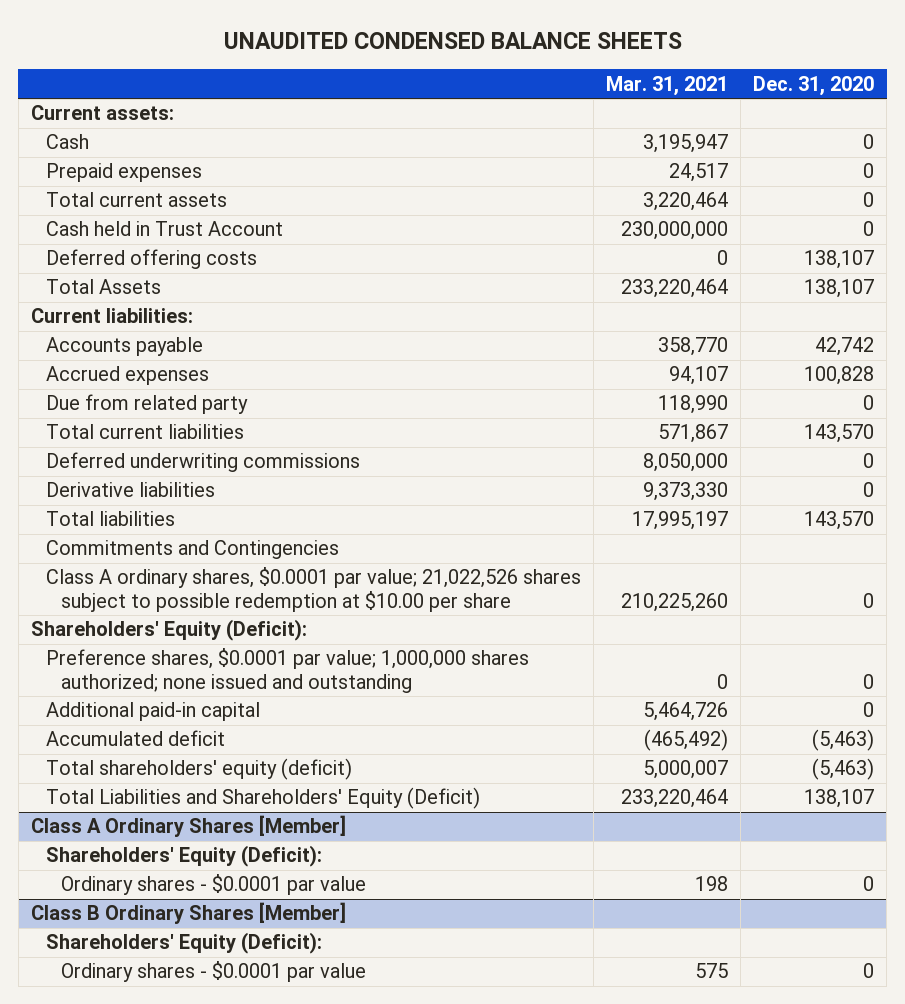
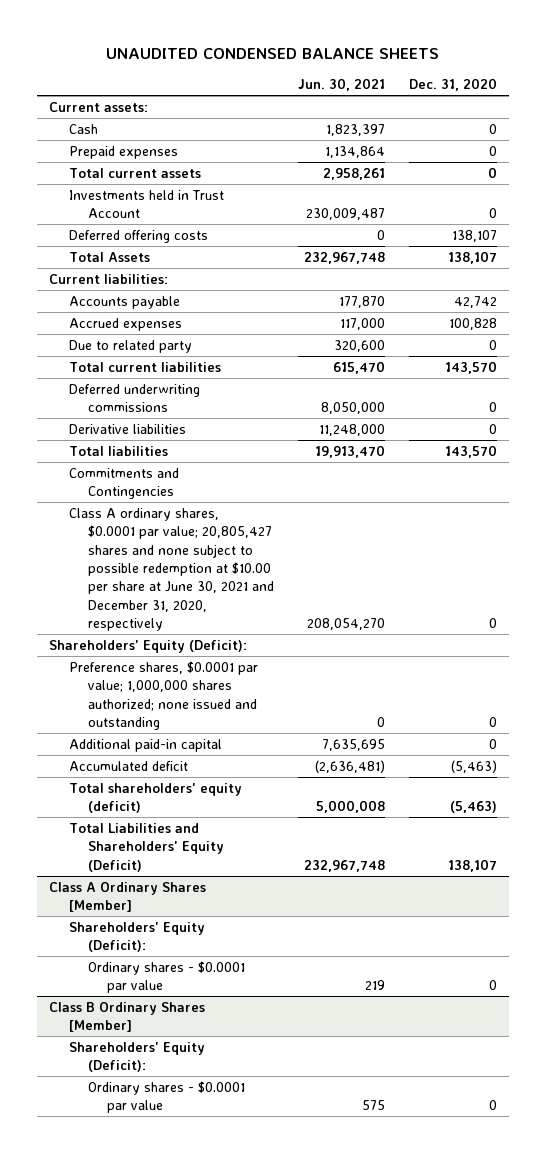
- | Mar. 31, 2021 | Dec. 31, 2020
+ | Jun. 30, 2021 | Dec. 31, 2020
- Cash held in Trust Account | 230,000,000 | 0
+ Investments held in Trust Account | 230,009,487 | 0
- Due from related party | 118,990 | 0
+ Due to related party | 320,600 | 0
- Class A ordinary shares, $0.0001 par value; 21,022,526 shares subject to possible redemption at $10.00 per share | 210,225,260 | 0
+ Class A ordinary shares, $0.0001 par value; 20,805,427 shares and none subject to possible redemption at $10.00 per share at June 30, 2021 and December 31, 2020, respectively | 208,054,270 | 0

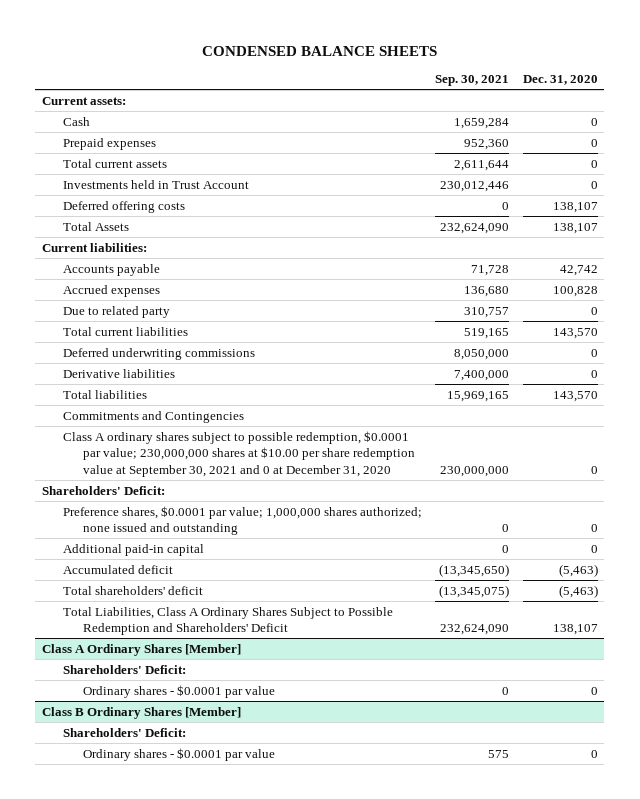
- UNAUDITED CONDENSED BALANCE SHEETS
+ CONDENSED BALANCE SHEETS
- | Jun. 30, 2021 | Dec. 31, 2020
+ | Sep. 30, 2021 | Dec. 31, 2020
- Class A ordinary shares, $0.0001 par value; 20,805,427 shares and none subject to possible redemption at $10.00 per share at June 30, 2021 and December 31, 2020, respectively | 208,054,270 | 0
- Shareholders' Equity (Deficit):
+ Class A ordinary shares subject to possible redemption, $0.0001 par value; 230,000,000 shares at $10.00 per share redemption value at September 30, 2021 and 0 at December 31, 2020 | 230,000,000 | 0
+ Shareholders' Deficit:
- Total shareholders' equity (deficit) | 5,000,008 | (5,463)
- Total Liabilities and Shareholders' Equity (Deficit) | 232,967,748 | 138,107
+ Total shareholders' deficit | (13,345,075) | (5,463)
+ Total Liabilities, Class A Ordinary Shares Subject to Possible Redemption and Shareholders' Deficit | 232,624,090 | 138,107
@ Class A Ordinary Shares [Member]
- Shareholders' Equity (Deficit):
+ Shareholders' Deficit:
@ Class B Ordinary Shares [Member]
- Shareholders' Equity (Deficit):
+ Shareholders' Deficit:

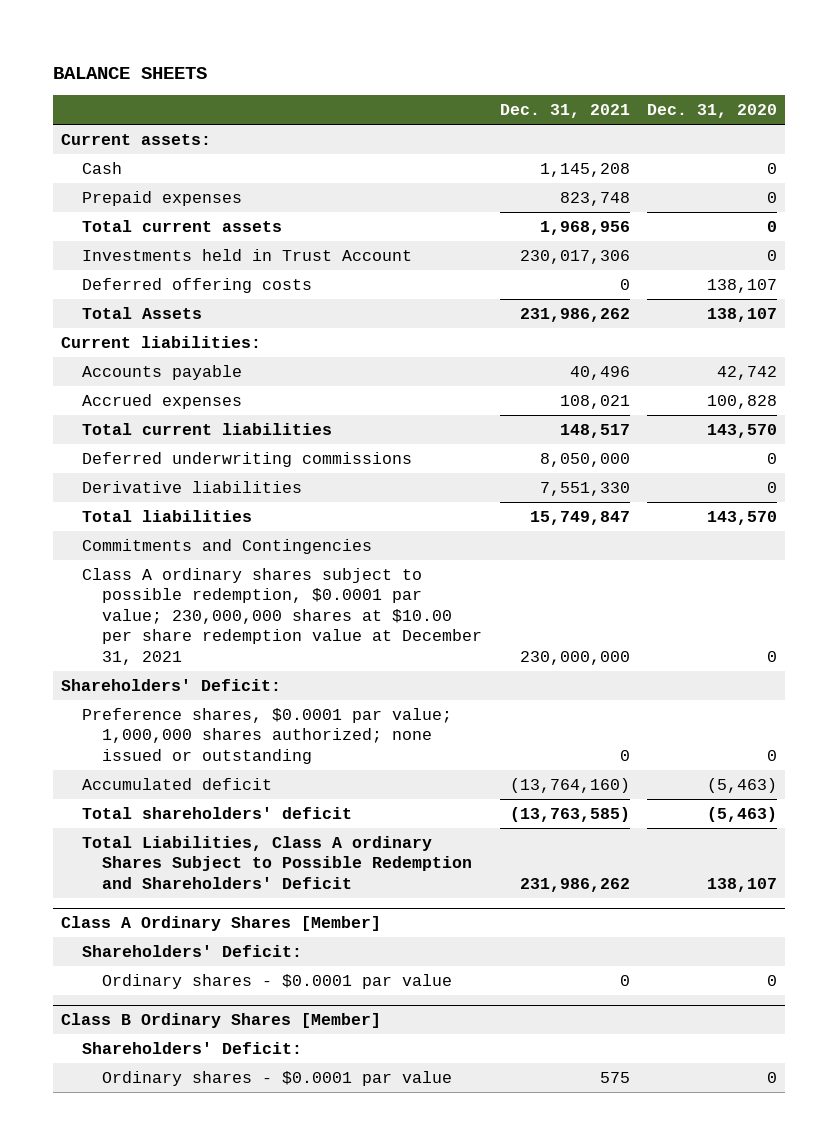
- CONDENSED BALANCE SHEETS
+ BALANCE SHEETS
- | Sep. 30, 2021 | Dec. 31, 2020
+ | Dec. 31, 2021 | Dec. 31, 2020
- Due to related party | 310,757 | 0
- Class A ordinary shares subject to possible redemption, $0.0001 par value; 230,000,000 shares at $10.00 per share redemption value at September 30, 2021 and 0 at December 31, 2020 | 230,000,000 | 0
+ Class A ordinary shares subject to possible redemption, $0.0001 par value; 230,000,000 shares at $10.00 per share redemption value at December 31, 2021 | 230,000,000 | 0
- Preference shares, $0.0001 par value; 1,000,000 shares authorized; none issued and outstanding | 0 | 0
- Additional paid-in capital | 0 | 0
+ Preference shares, $0.0001 par value; 1,000,000 shares authorized; none issued or outstanding | 0 | 0
- Total Liabilities, Class A Ordinary Shares Subject to Possible Redemption and Shareholders' Deficit | 232,624,090 | 138,107
+ Total Liabilities, Class A ordinary Shares Subject to Possible Redemption and Shareholders' Deficit | 231,986,262 | 138,107

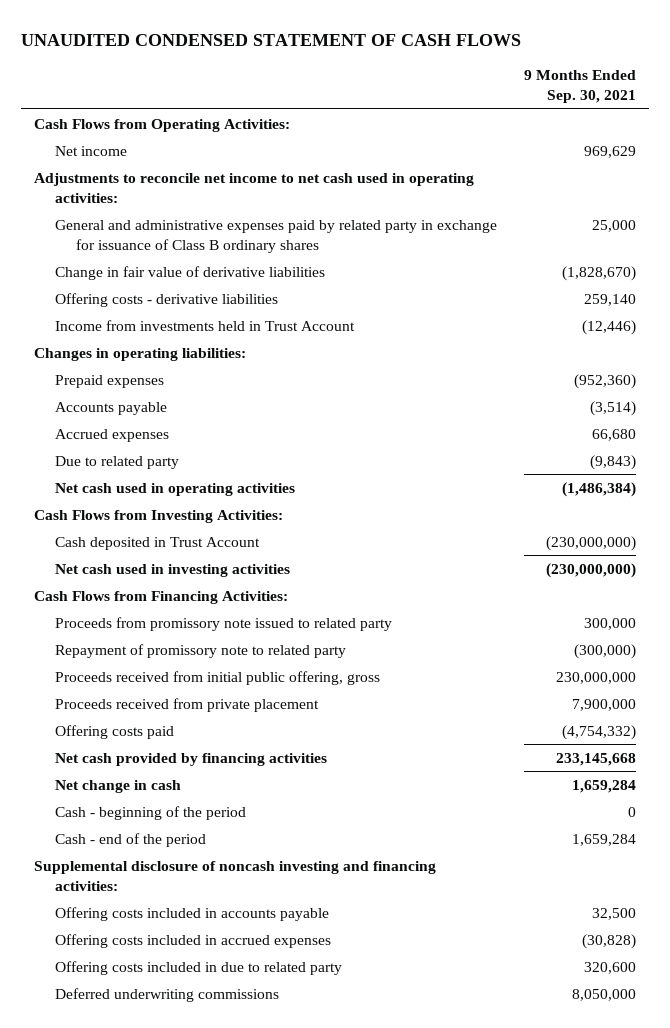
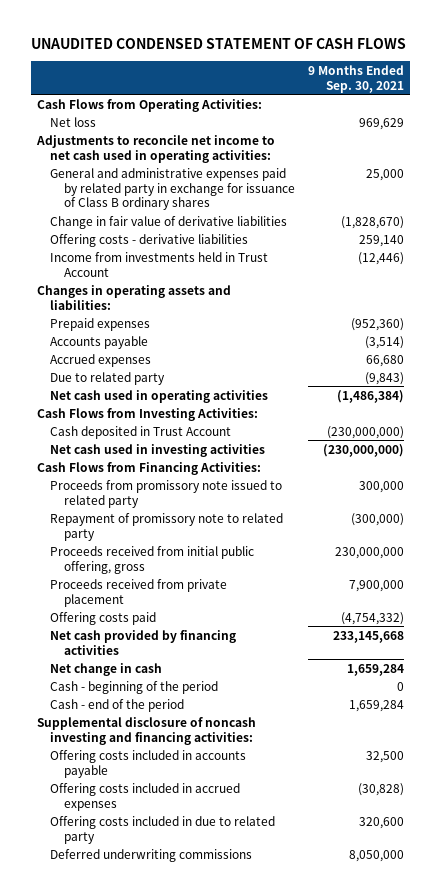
- Net income | 969,629
+ Net loss | 969,629
- Changes in operating liabilities:
+ Changes in operating assets and liabilities:

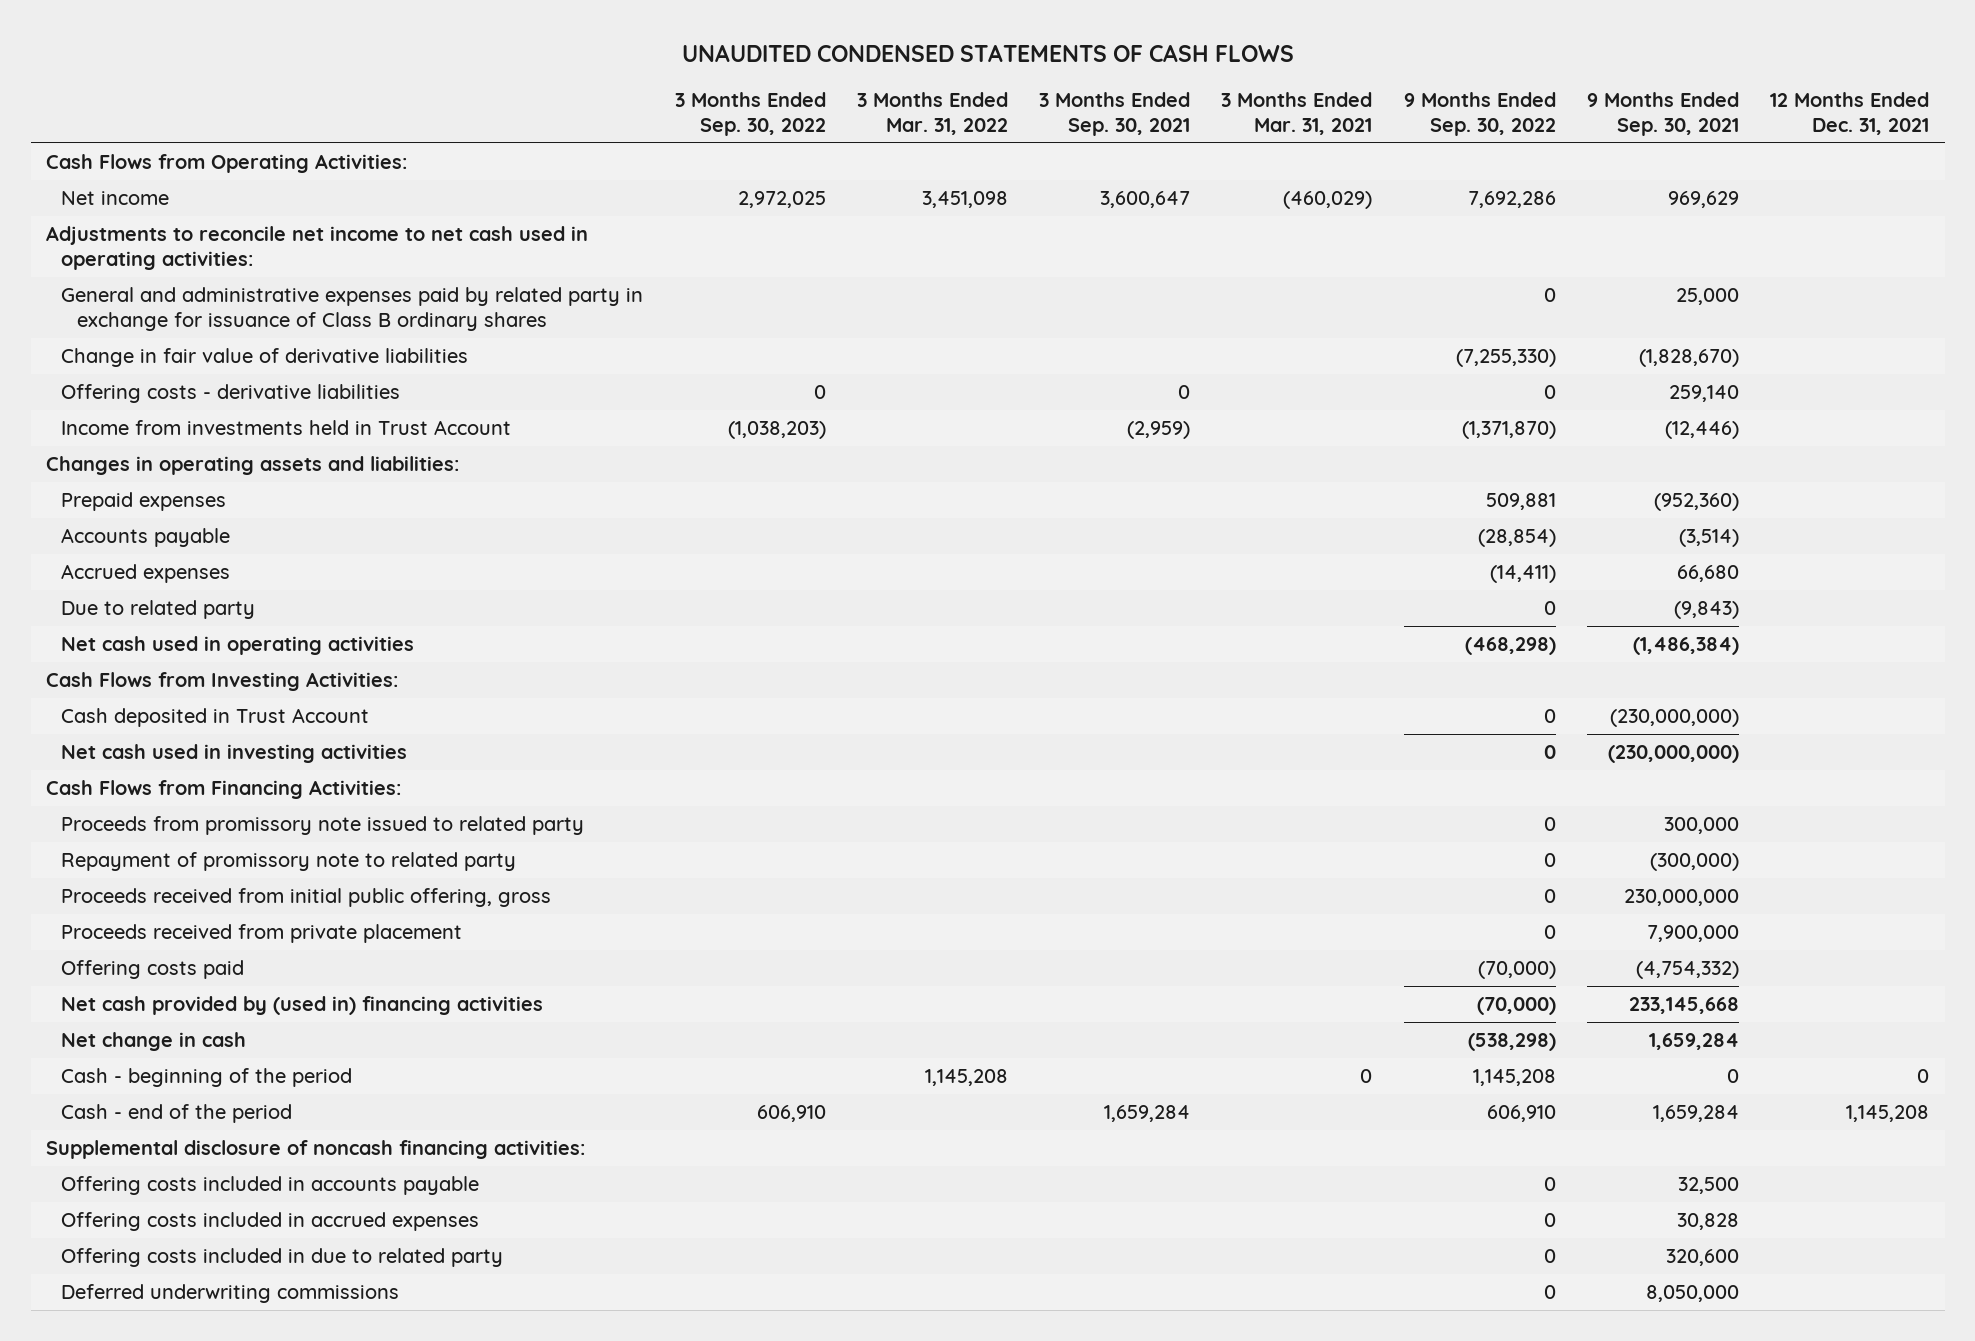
- UNAUDITED CONDENSED STATEMENT OF CASH FLOWS
+ UNAUDITED CONDENSED STATEMENTS OF CASH FLOWS
- | 9 Months Ended Sep. 30, 2021
+ | 3 Months Ended Sep. 30, 2022 | 3 Months Ended Mar. 31, 2022 | 3 Months Ended Sep. 30, 2021 | 3 Months Ended Mar. 31, 2021 | 9 Months Ended Sep. 30, 2022 | 9 Months Ended Sep. 30, 2021 | 12 Months Ended Dec. 31, 2021
- Net loss | 969,629
+ Net income | 2,972,025 | 3,451,098 | 3,600,647 | (460,029) | 7,692,286 | 969,629 |
- Net cash provided by financing activities | 233,145,668
+ Net cash provided by (used in) financing activities | | | | | (70,000) | 233,145,668 |
- Supplemental disclosure of noncash investing and financing activities:
+ Supplemental disclosure of noncash financing activities:
- Offering costs included in accrued expenses | (30,828)
+ Offering costs included in accrued expenses | | | | | 0 | 30,828 |

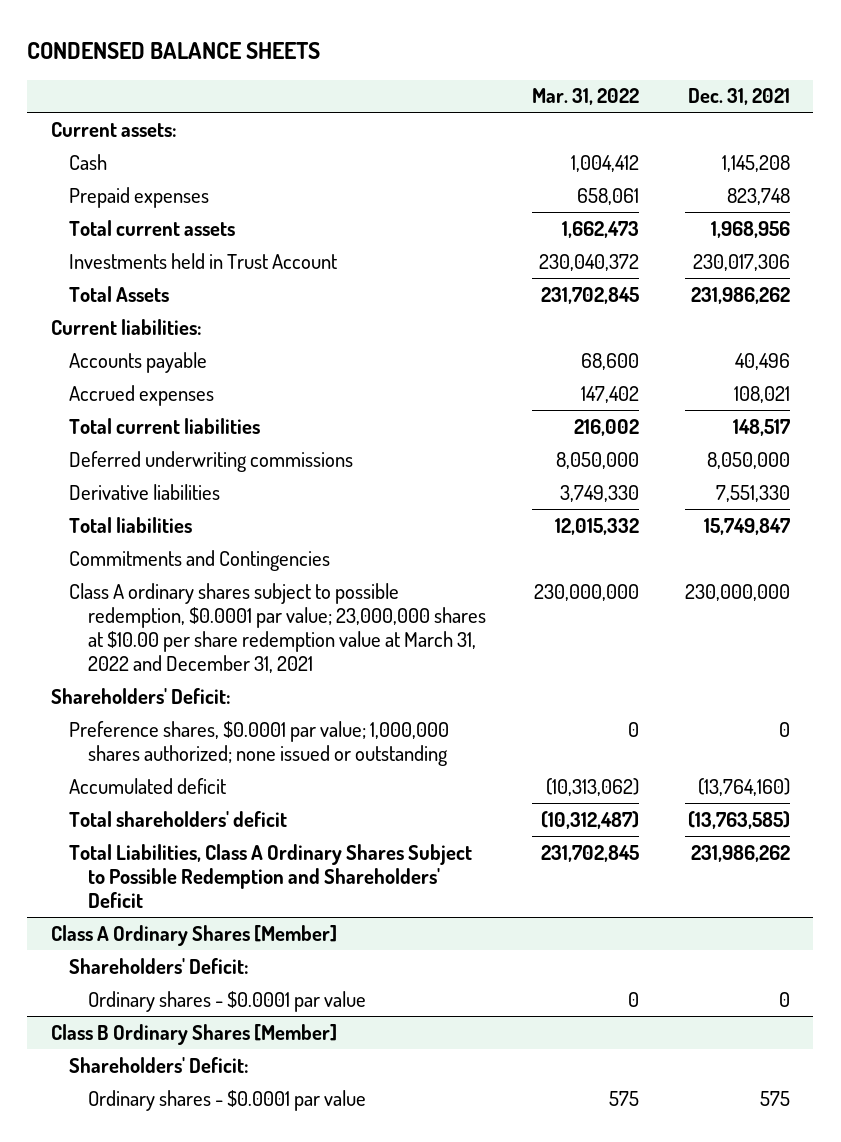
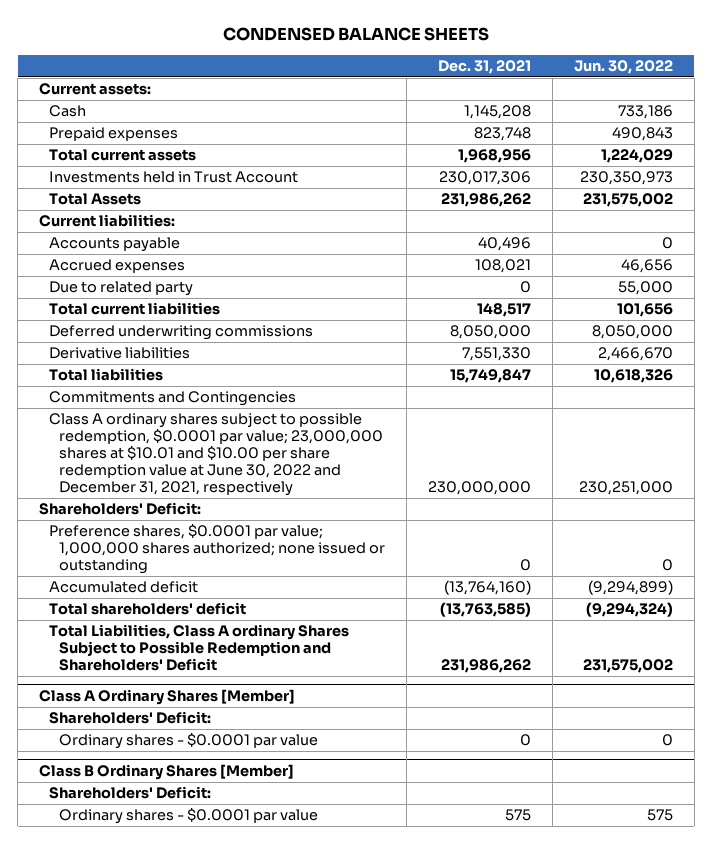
- | Mar. 31, 2022 | Dec. 31, 2021
+ | Dec. 31, 2021 | Jun. 30, 2022
+ Due to related party | 0 | 55,000
- Class A ordinary shares subject to possible redemption, $0.0001 par value; 23,000,000 shares at $10.00 per share redemption value at March 31, 2022 and December 31, 2021 | 230,000,000 | 230,000,000
+ Class A ordinary shares subject to possible redemption, $0.0001 par value; 23,000,000 shares at $10.01 and $10.00 per share redemption value at June 30, 2022 and December 31, 2021, respectively | 230,000,000 | 230,251,000
- Total Liabilities, Class A Ordinary Shares Subject to Possible Redemption and Shareholders' Deficit | 231,702,845 | 231,986,262
+ Total Liabilities, Class A ordinary Shares Subject to Possible Redemption and Shareholders' Deficit | 231,986,262 | 231,575,002

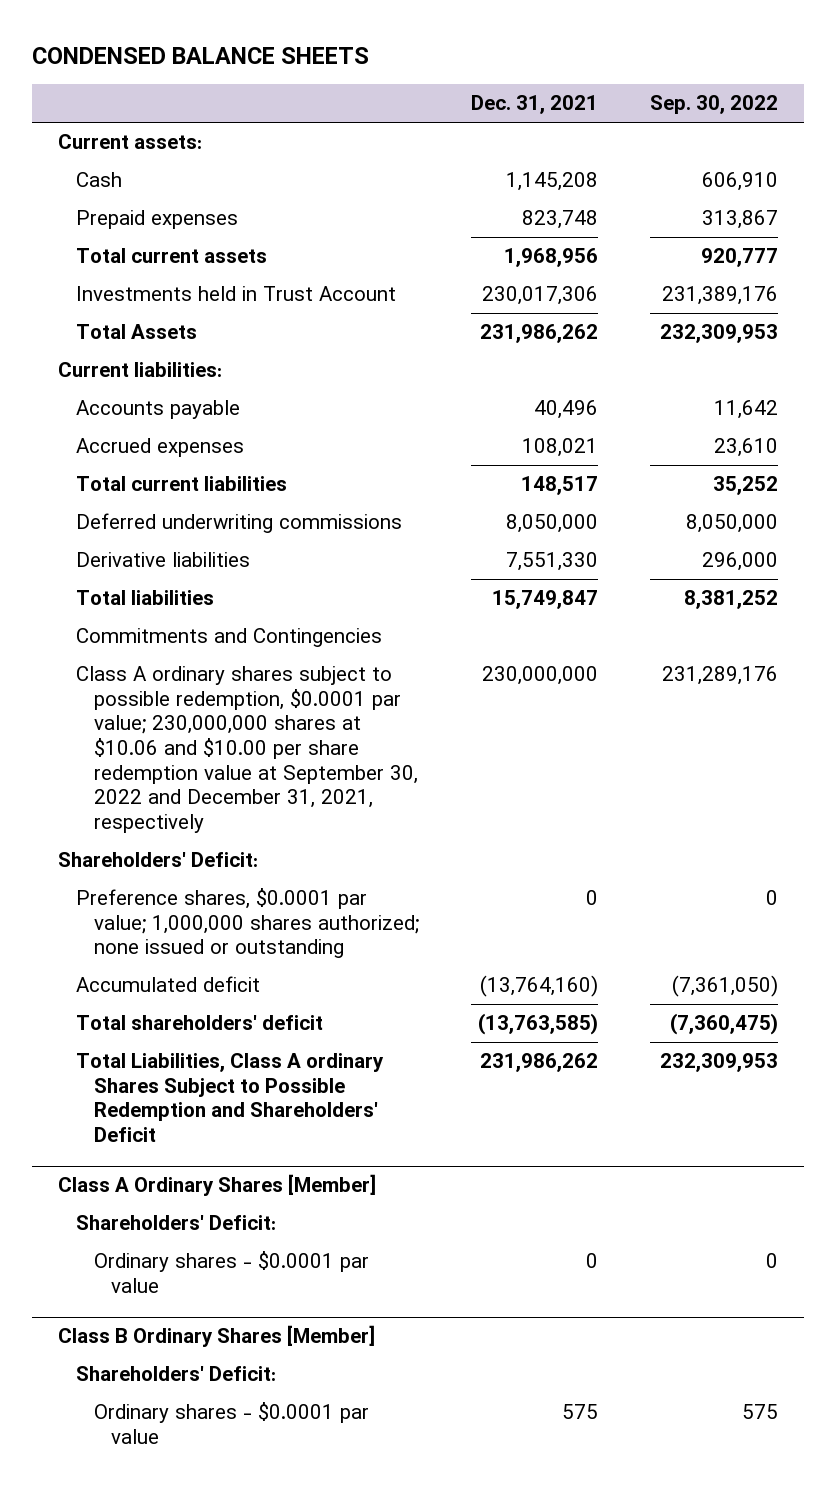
- | Dec. 31, 2021 | Jun. 30, 2022
+ | Dec. 31, 2021 | Sep. 30, 2022
- Due to related party | 0 | 55,000
- Class A ordinary shares subject to possible redemption, $0.0001 par value; 23,000,000 shares at $10.01 and $10.00 per share redemption value at June 30, 2022 and December 31, 2021, respectively | 230,000,000 | 230,251,000
+ Class A ordinary shares subject to possible redemption, $0.0001 par value; 230,000,000 shares at $10.06 and $10.00 per share redemption value at September 30, 2022 and December 31, 2021, respectively | 230,000,000 | 231,289,176

